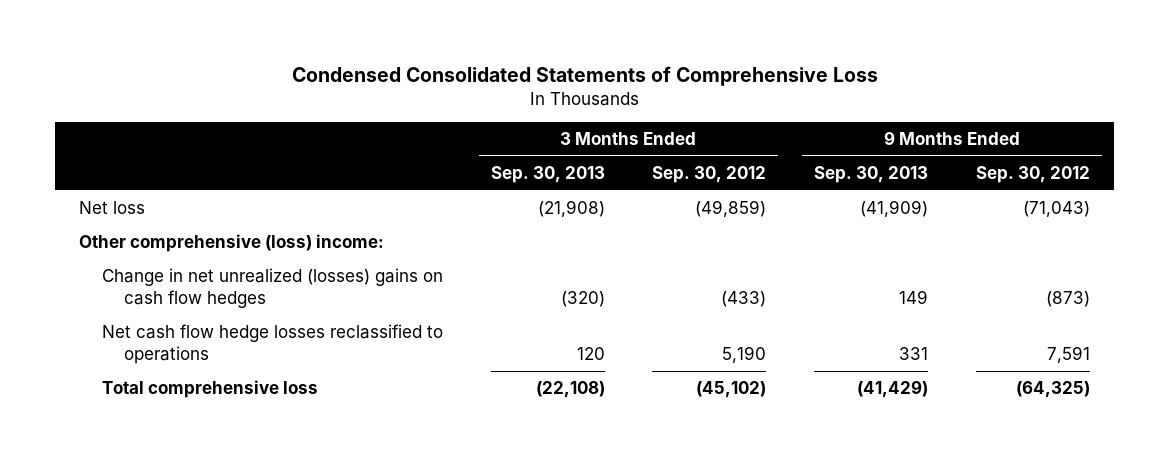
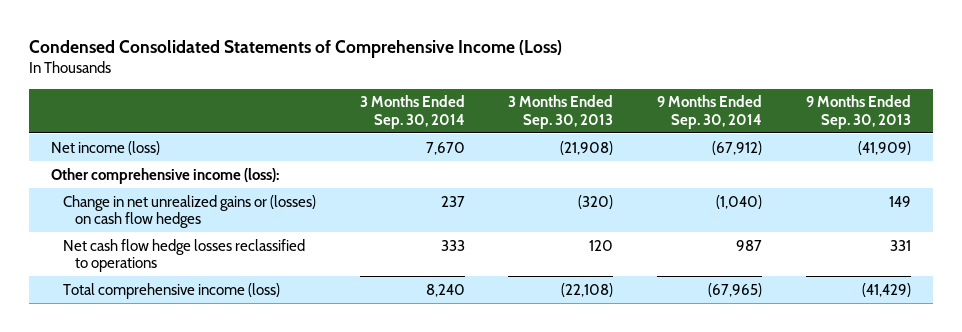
- Condensed Consolidated Statements of Comprehensive Loss
+ Condensed Consolidated Statements of Comprehensive Income (Loss)
- | 3 Months Ended Sep. 30, 2013 | 3 Months Ended Sep. 30, 2012 | 9 Months Ended Sep. 30, 2013 | 9 Months Ended Sep. 30, 2012
+ | 3 Months Ended Sep. 30, 2014 | 3 Months Ended Sep. 30, 2013 | 9 Months Ended Sep. 30, 2014 | 9 Months Ended Sep. 30, 2013
- Net loss | (21,908) | (49,859) | (41,909) | (71,043)
- Other comprehensive (loss) income:
- Change in net unrealized (losses) gains on cash flow hedges | (320) | (433) | 149 | (873)
+ Net income (loss) | 7,670 | (21,908) | (67,912) | (41,909)
+ Other comprehensive income (loss):
+ Change in net unrealized gains or (losses) on cash flow hedges | 237 | (320) | (1,040) | 149
- Total comprehensive loss | (22,108) | (45,102) | (41,429) | (64,325)
+ Total comprehensive income (loss) | 8,240 | (22,108) | (67,965) | (41,429)

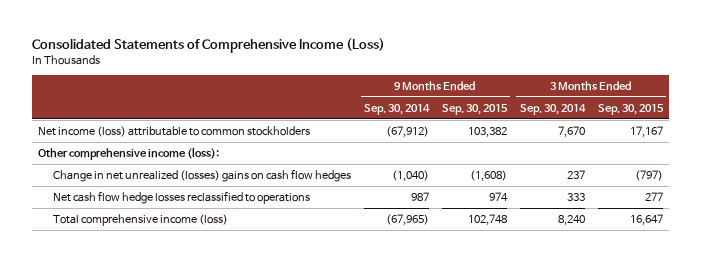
- Condensed Consolidated Statements of Comprehensive Income (Loss)
+ Consolidated Statements of Comprehensive Income (Loss)
- | 3 Months Ended Sep. 30, 2014 | 3 Months Ended Sep. 30, 2013 | 9 Months Ended Sep. 30, 2014 | 9 Months Ended Sep. 30, 2013
+ | 9 Months Ended Sep. 30, 2014 | 9 Months Ended Sep. 30, 2015 | 3 Months Ended Sep. 30, 2014 | 3 Months Ended Sep. 30, 2015
- Net income (loss) | 7,670 | (21,908) | (67,912) | (41,909)
+ Net income (loss) attributable to common stockholders | (67,912) | 103,382 | 7,670 | 17,167
- Change in net unrealized gains or (losses) on cash flow hedges | 237 | (320) | (1,040) | 149
+ Change in net unrealized (losses) gains on cash flow hedges | (1,040) | (1,608) | 237 | (797)

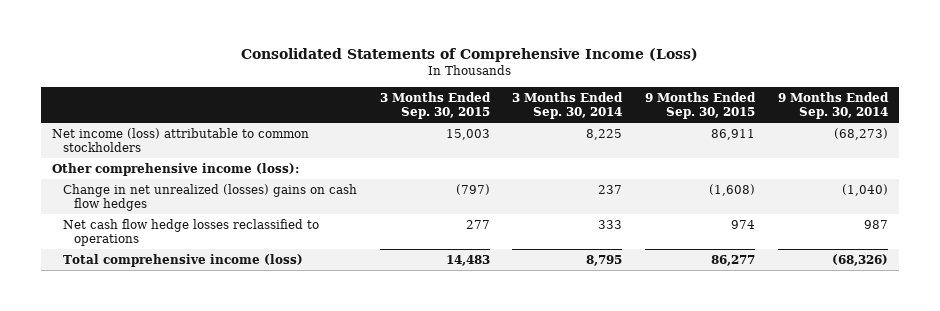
- | 9 Months Ended Sep. 30, 2014 | 9 Months Ended Sep. 30, 2015 | 3 Months Ended Sep. 30, 2014 | 3 Months Ended Sep. 30, 2015
+ | 3 Months Ended Sep. 30, 2015 | 3 Months Ended Sep. 30, 2014 | 9 Months Ended Sep. 30, 2015 | 9 Months Ended Sep. 30, 2014
- Net income (loss) attributable to common stockholders | (67,912) | 103,382 | 7,670 | 17,167
+ Net income (loss) attributable to common stockholders | 15,003 | 8,225 | 86,911 | (68,273)
- Total comprehensive income (loss) | (67,965) | 102,748 | 8,240 | 16,647
+ Total comprehensive income (loss) | 14,483 | 8,795 | 86,277 | (68,326)

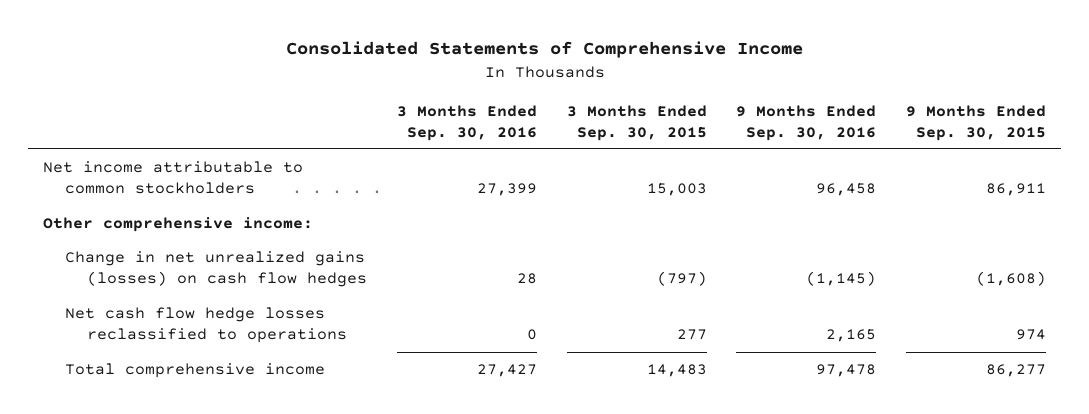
- Consolidated Statements of Comprehensive Income (Loss)
+ Consolidated Statements of Comprehensive Income
- | 3 Months Ended Sep. 30, 2015 | 3 Months Ended Sep. 30, 2014 | 9 Months Ended Sep. 30, 2015 | 9 Months Ended Sep. 30, 2014
+ | 3 Months Ended Sep. 30, 2016 | 3 Months Ended Sep. 30, 2015 | 9 Months Ended Sep. 30, 2016 | 9 Months Ended Sep. 30, 2015
- Net income (loss) attributable to common stockholders | 15,003 | 8,225 | 86,911 | (68,273)
- Other comprehensive income (loss):
- Change in net unrealized (losses) gains on cash flow hedges | (797) | 237 | (1,608) | (1,040)
+ Net income attributable to common stockholders | 27,399 | 15,003 | 96,458 | 86,911
+ Other comprehensive income:
+ Change in net unrealized gains (losses) on cash flow hedges | 28 | (797) | (1,145) | (1,608)
- Total comprehensive income (loss) | 14,483 | 8,795 | 86,277 | (68,326)
+ Total comprehensive income | 27,427 | 14,483 | 97,478 | 86,277

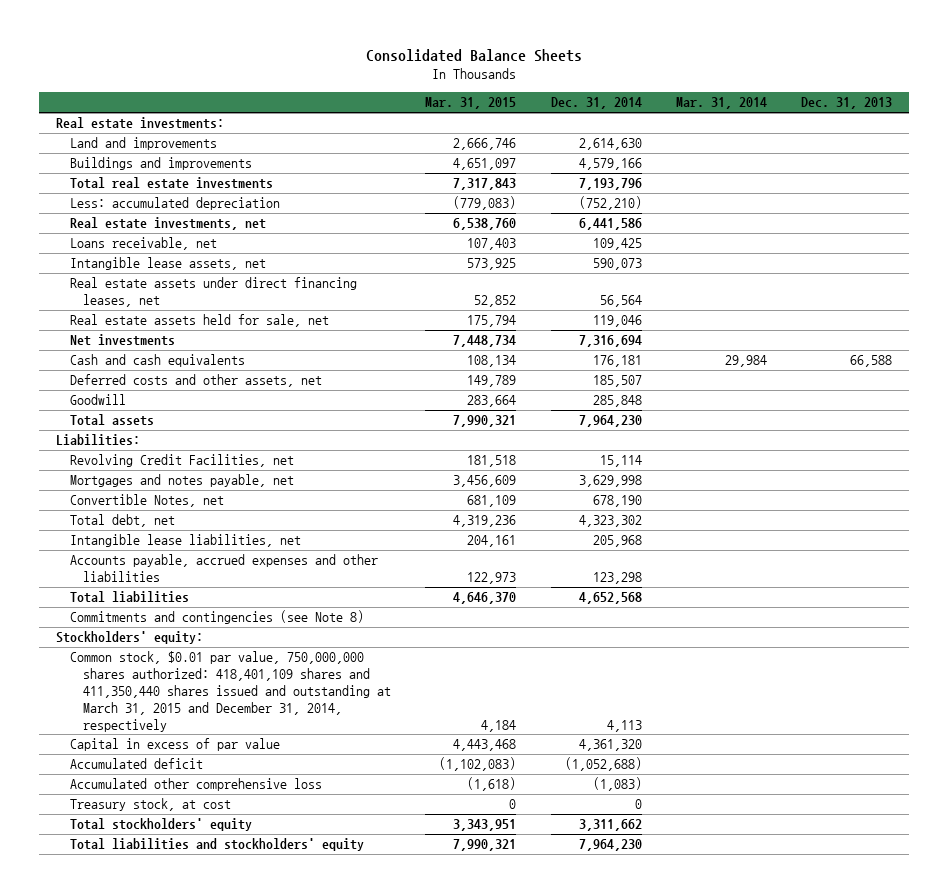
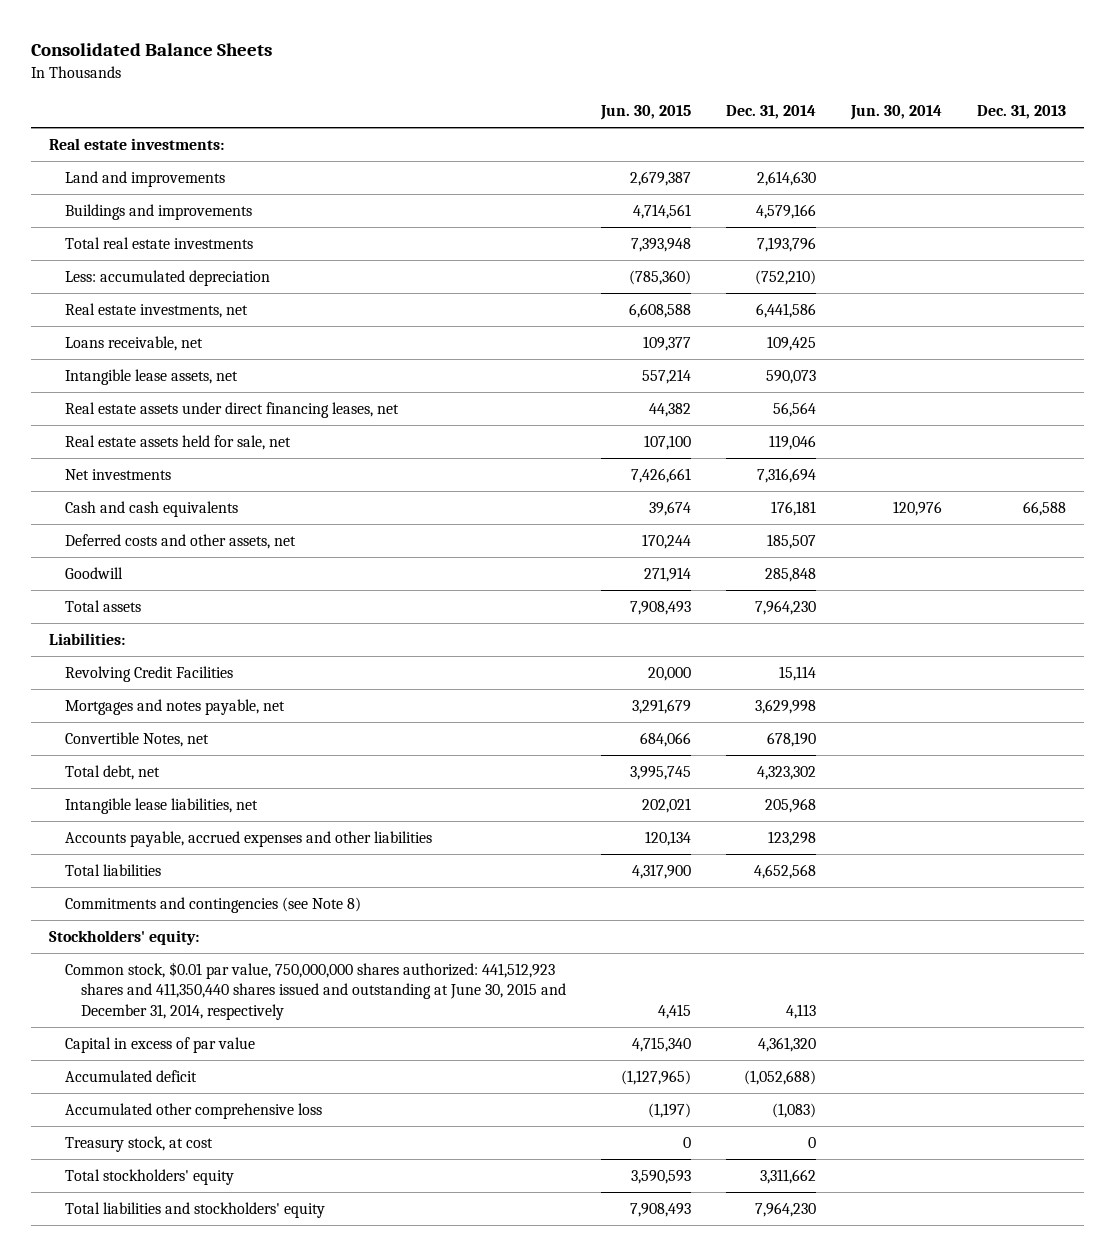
- | Mar. 31, 2015 | Dec. 31, 2014 | Mar. 31, 2014 | Dec. 31, 2013
+ | Jun. 30, 2015 | Dec. 31, 2014 | Jun. 30, 2014 | Dec. 31, 2013
- Revolving Credit Facilities, net | 181,518 | 15,114 | |
+ Revolving Credit Facilities | 20,000 | 15,114 | |
- Common stock, $0.01 par value, 750,000,000 shares authorized: 418,401,109 shares and 411,350,440 shares issued and outstanding at March 31, 2015 and December 31, 2014, respectively | 4,184 | 4,113 | |
+ Common stock, $0.01 par value, 750,000,000 shares authorized: 441,512,923 shares and 411,350,440 shares issued and outstanding at June 30, 2015 and December 31, 2014, respectively | 4,415 | 4,113 | |

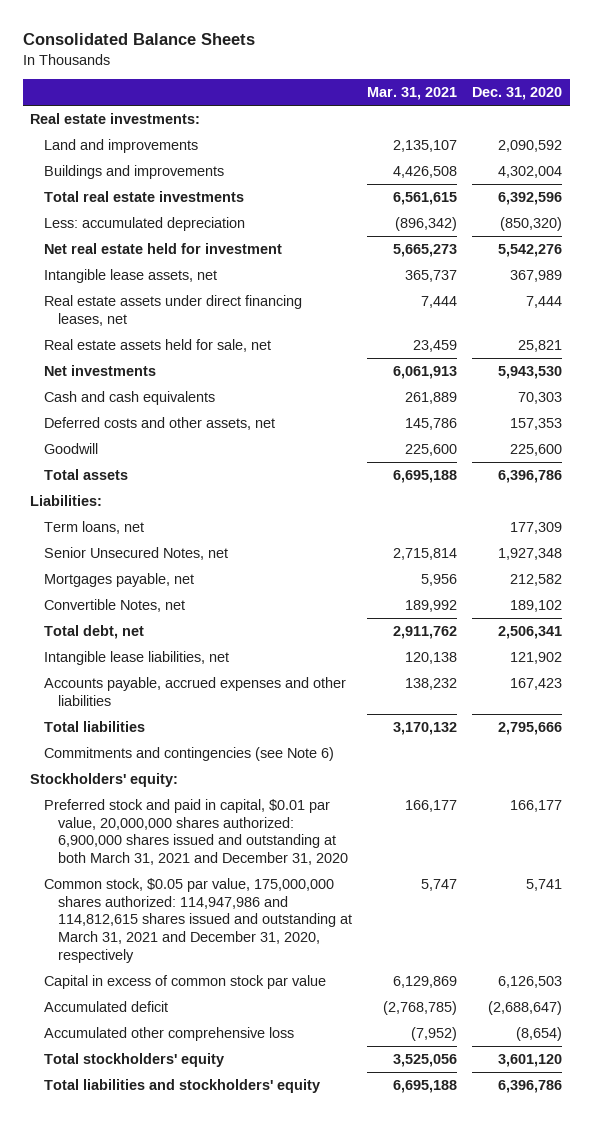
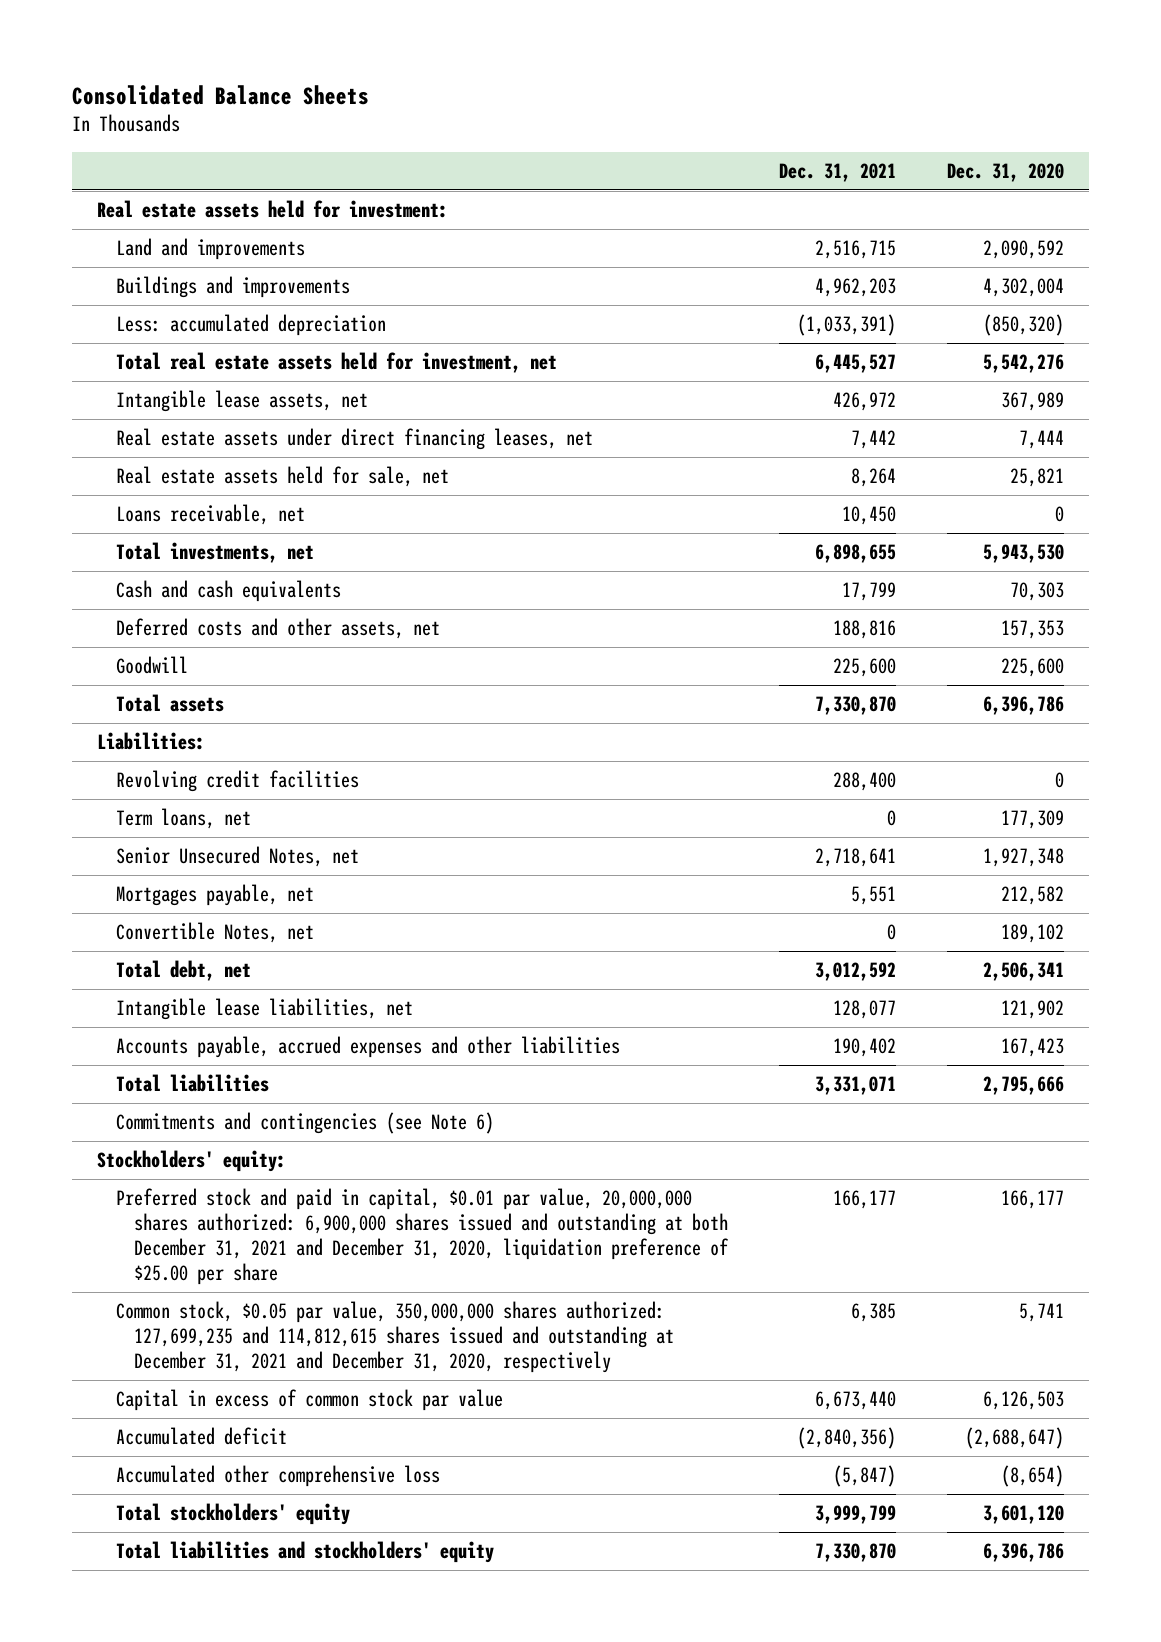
- | Mar. 31, 2021 | Dec. 31, 2020
+ | Dec. 31, 2021 | Dec. 31, 2020
- Real estate investments:
+ Real estate assets held for investment:
- Total real estate investments | 6,561,615 | 6,392,596
- Net real estate held for investment | 5,665,273 | 5,542,276
+ Total real estate assets held for investment, net | 6,445,527 | 5,542,276
- Net investments | 6,061,913 | 5,943,530
+ Loans receivable, net | 10,450 | 0
+ Total investments, net | 6,898,655 | 5,943,530
+ Revolving credit facilities | 288,400 | 0
- Preferred stock and paid in capital, $0.01 par value, 20,000,000 shares authorized: 6,900,000 shares issued and outstanding at both March 31, 2021 and December 31, 2020 | 166,177 | 166,177
- Common stock, $0.05 par value, 175,000,000 shares authorized: 114,947,986 and 114,812,615 shares issued and outstanding at March 31, 2021 and December 31, 2020, respectively | 5,747 | 5,741
+ Preferred stock and paid in capital, $0.01 par value, 20,000,000 shares authorized: 6,900,000 shares issued and outstanding at both December 31, 2021 and December 31, 2020, liquidation preference of $25.00 per share | 166,177 | 166,177
+ Common stock, $0.05 par value, 350,000,000 shares authorized: 127,699,235 and 114,812,615 shares issued and outstanding at December 31, 2021 and December 31, 2020, respectively | 6,385 | 5,741

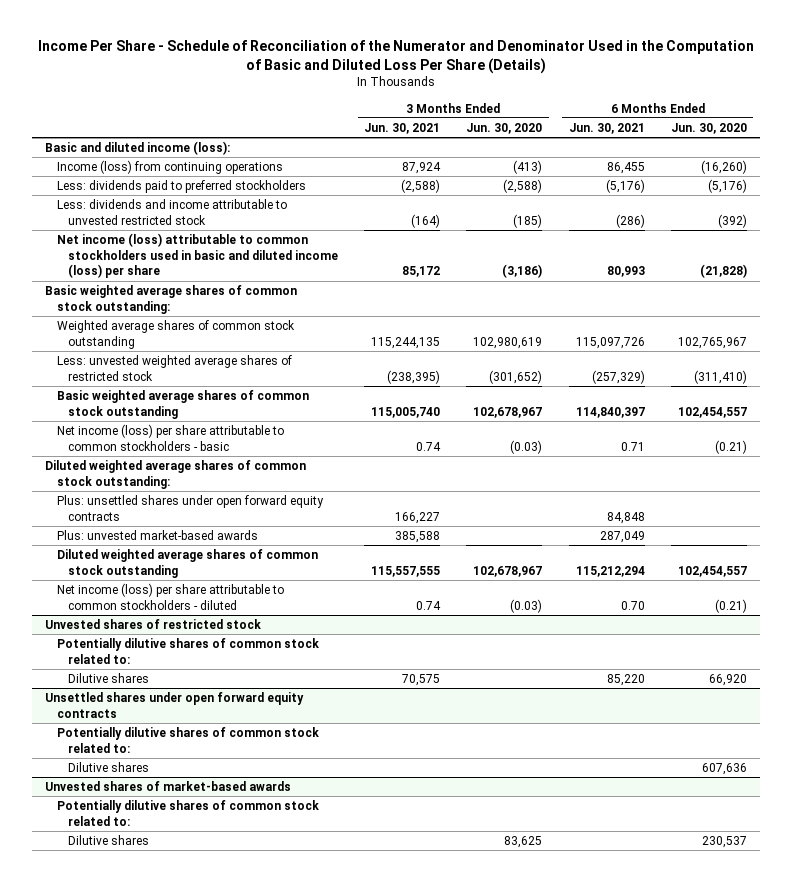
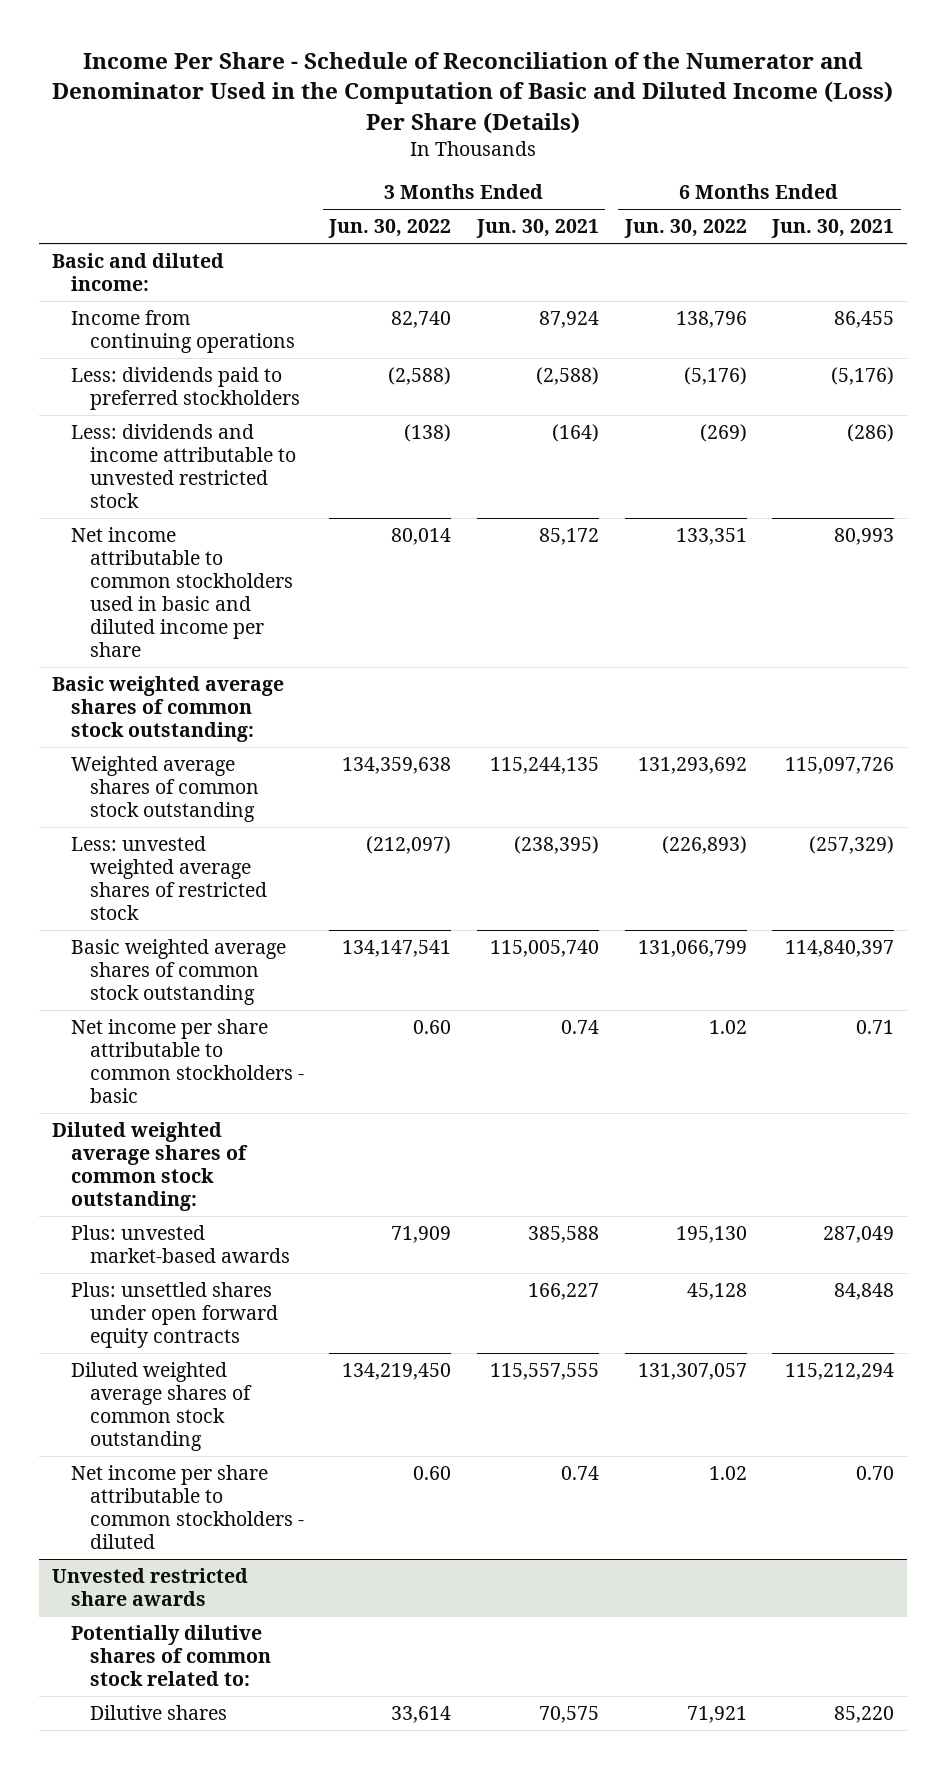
- Income Per Share - Schedule of Reconciliation of the Numerator and Denominator Used in the Computation of Basic and Diluted Loss Per Share (Details)
+ Income Per Share - Schedule of Reconciliation of the Numerator and Denominator Used in the Computation of Basic and Diluted Income (Loss) Per Share (Details)
- | 3 Months Ended Jun. 30, 2021 | 3 Months Ended Jun. 30, 2020 | 6 Months Ended Jun. 30, 2021 | 6 Months Ended Jun. 30, 2020
+ | 3 Months Ended Jun. 30, 2022 | 3 Months Ended Jun. 30, 2021 | 6 Months Ended Jun. 30, 2022 | 6 Months Ended Jun. 30, 2021
- Basic and diluted income (loss):
- Income (loss) from continuing operations | 87,924 | (413) | 86,455 | (16,260)
+ Basic and diluted income:
+ Income from continuing operations | 82,740 | 87,924 | 138,796 | 86,455
- Net income (loss) attributable to common stockholders used in basic and diluted income (loss) per share | 85,172 | (3,186) | 80,993 | (21,828)
+ Net income attributable to common stockholders used in basic and diluted income per share | 80,014 | 85,172 | 133,351 | 80,993
- Net income (loss) per share attributable to common stockholders - basic | 0.74 | (0.03) | 0.71 | (0.21)
+ Net income per share attributable to common stockholders - basic | 0.60 | 0.74 | 1.02 | 0.71
moved down: Plus: unsettled shares under open forward equity contracts | | 166,227 | 45,128 | 84,848
- Net income (loss) per share attributable to common stockholders - diluted | 0.74 | (0.03) | 0.70 | (0.21)
- Unvested shares of restricted stock
+ Net income per share attributable to common stockholders - diluted | 0.60 | 0.74 | 1.02 | 0.70
+ Unvested restricted share awards
- Unsettled shares under open forward equity contracts
- Potentially dilutive shares of common stock related to:
- Dilutive shares | | | | 607,636
- Unvested shares of market-based awards
- Potentially dilutive shares of common stock related to:
- Dilutive shares | | 83,625 | | 230,537

